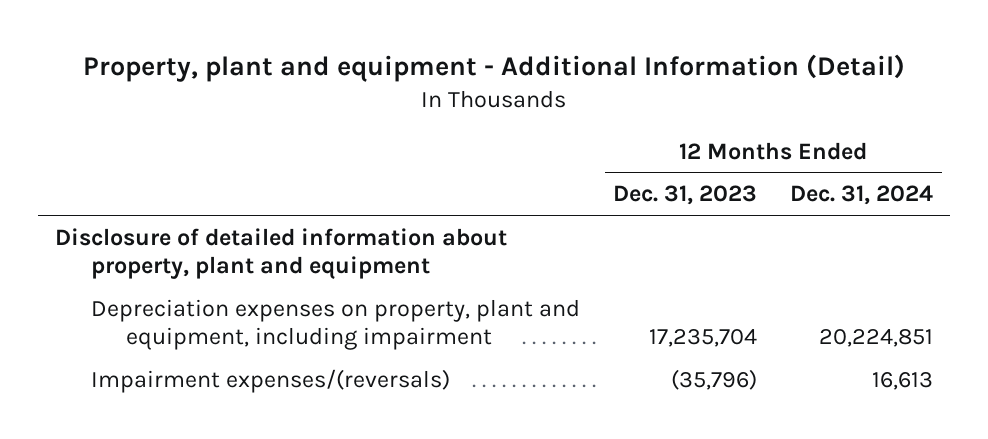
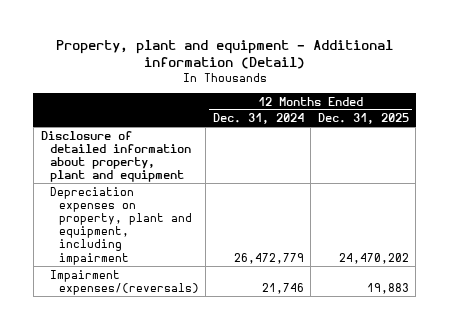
- Property, plant and equipment - Additional Information (Detail)
+ Property, plant and equipment - Additional information (Detail)
- | 12 Months Ended Dec. 31, 2023 | 12 Months Ended Dec. 31, 2024
+ | 12 Months Ended Dec. 31, 2024 | 12 Months Ended Dec. 31, 2025
- Depreciation expenses on property, plant and equipment, including impairment | 17,235,704 | 20,224,851
- Impairment expenses/(reversals) | (35,796) | 16,613
+ Depreciation expenses on property, plant and equipment, including impairment | 26,472,779 | 24,470,202
+ Impairment expenses/(reversals) | 21,746 | 19,883

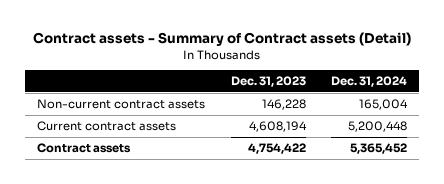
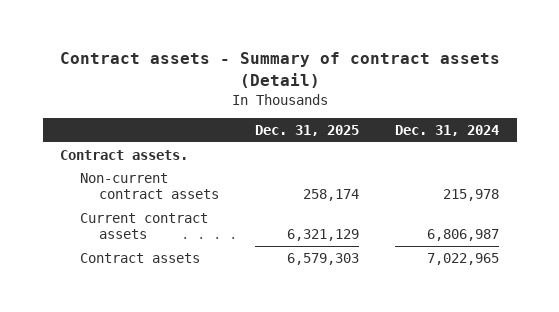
- Contract assets - Summary of Contract assets (Detail)
+ Contract assets - Summary of contract assets (Detail)
- | Dec. 31, 2023 | Dec. 31, 2024
+ | Dec. 31, 2025 | Dec. 31, 2024
- Non-current contract assets | 146,228 | 165,004
- Current contract assets | 4,608,194 | 5,200,448
- Contract assets | 4,754,422 | 5,365,452
+ Contract assets.
+ Non-current contract assets | 258,174 | 215,978
+ Current contract assets | 6,321,129 | 6,806,987
+ Contract assets | 6,579,303 | 7,022,965

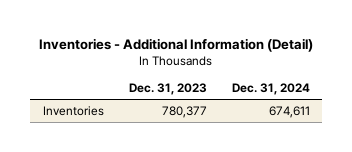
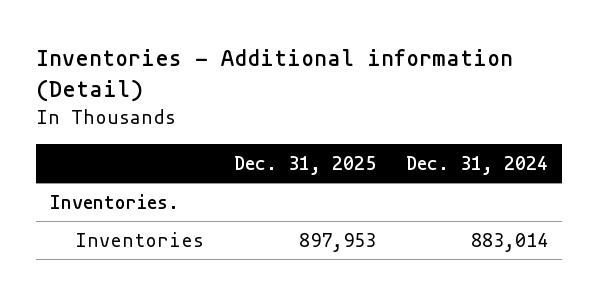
- Inventories - Additional Information (Detail)
+ Inventories - Additional information (Detail)
- | Dec. 31, 2023 | Dec. 31, 2024
+ | Dec. 31, 2025 | Dec. 31, 2024
- Inventories | 780,377 | 674,611
+ Inventories.
+ Inventories | 897,953 | 883,014

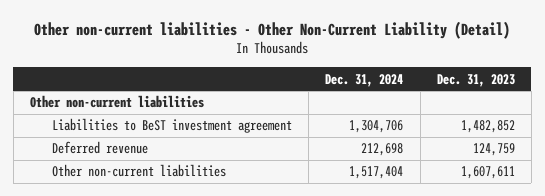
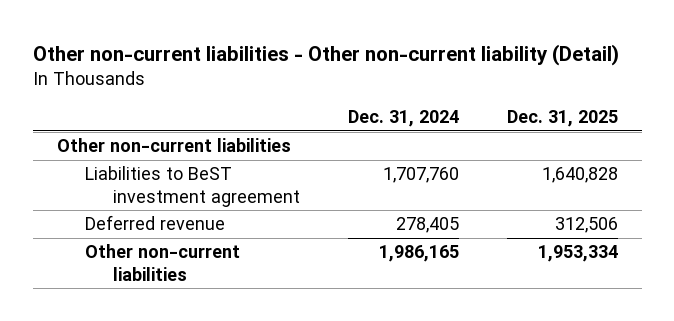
- Other non-current liabilities - Other Non-Current Liability (Detail)
+ Other non-current liabilities - Other non-current liability (Detail)
- | Dec. 31, 2024 | Dec. 31, 2023
+ | Dec. 31, 2024 | Dec. 31, 2025
- Liabilities to BeST investment agreement | 1,304,706 | 1,482,852
- Deferred revenue | 212,698 | 124,759
- Other non-current liabilities | 1,517,404 | 1,607,611
+ Liabilities to BeST investment agreement | 1,707,760 | 1,640,828
+ Deferred revenue | 278,405 | 312,506
+ Other non-current liabilities | 1,986,165 | 1,953,334

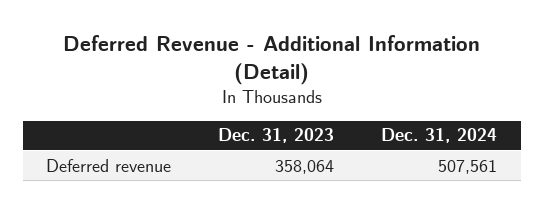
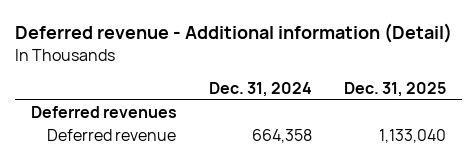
- Deferred Revenue - Additional Information (Detail)
+ Deferred revenue - Additional information (Detail)
- | Dec. 31, 2023 | Dec. 31, 2024
+ | Dec. 31, 2024 | Dec. 31, 2025
- Deferred revenue | 358,064 | 507,561
+ Deferred revenues
+ Deferred revenue | 664,358 | 1,133,040

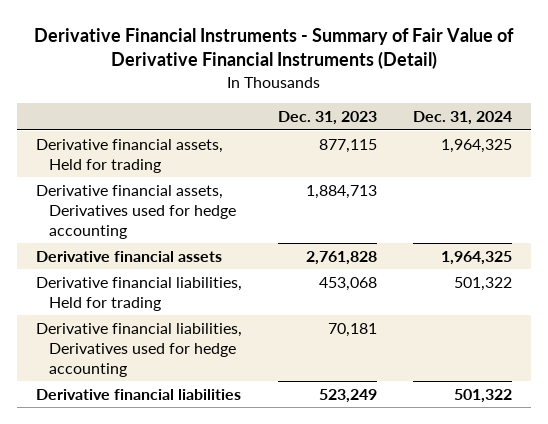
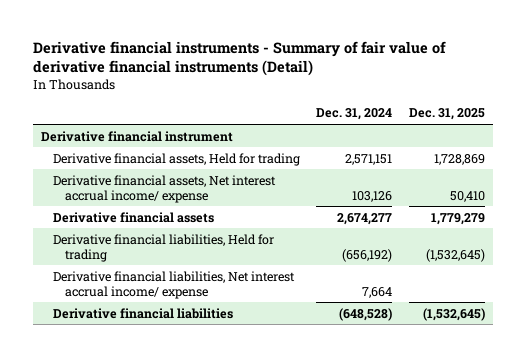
- Derivative Financial Instruments - Summary of Fair Value of Derivative Financial Instruments (Detail)
+ Derivative financial instruments - Summary of fair value of derivative financial instruments (Detail)
- | Dec. 31, 2023 | Dec. 31, 2024
+ | Dec. 31, 2024 | Dec. 31, 2025
- Derivative financial assets, Held for trading | 877,115 | 1,964,325
- Derivative financial assets, Derivatives used for hedge accounting | 1,884,713 |
- Derivative financial assets | 2,761,828 | 1,964,325
- Derivative financial liabilities, Held for trading | 453,068 | 501,322
- Derivative financial liabilities, Derivatives used for hedge accounting | 70,181 |
- Derivative financial liabilities | 523,249 | 501,322
+ Derivative financial instrument
+ Derivative financial assets, Held for trading | 2,571,151 | 1,728,869
+ Derivative financial assets, Net interest accrual income/ expense | 103,126 | 50,410
+ Derivative financial assets | 2,674,277 | 1,779,279
+ Derivative financial liabilities, Held for trading | (656,192) | (1,532,645)
+ Derivative financial liabilities, Net interest accrual income/ expense | 7,664 |
+ Derivative financial liabilities | (648,528) | (1,532,645)

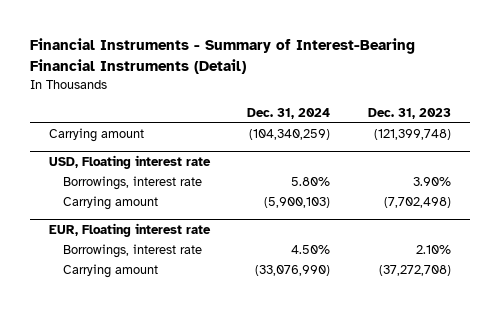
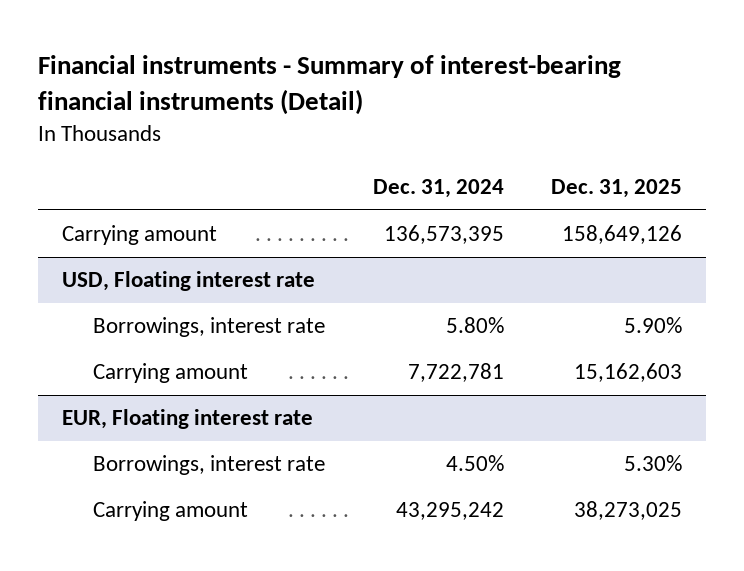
- Financial Instruments - Summary of Interest-Bearing Financial Instruments (Detail)
+ Financial instruments - Summary of interest-bearing financial instruments (Detail)
- | Dec. 31, 2024 | Dec. 31, 2023
+ | Dec. 31, 2024 | Dec. 31, 2025
- Carrying amount | (104,340,259) | (121,399,748)
+ Carrying amount | 136,573,395 | 158,649,126
@ USD, Floating interest rate
- Carrying amount | (5,900,103) | (7,702,498)
+ Carrying amount | 7,722,781 | 15,162,603
@ EUR, Floating interest rate
- Carrying amount | (33,076,990) | (37,272,708)
+ Carrying amount | 43,295,242 | 38,273,025

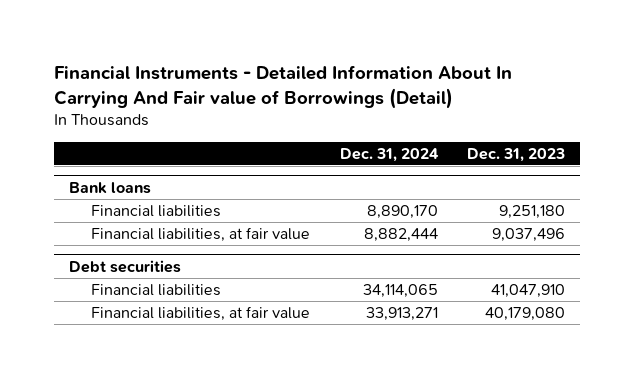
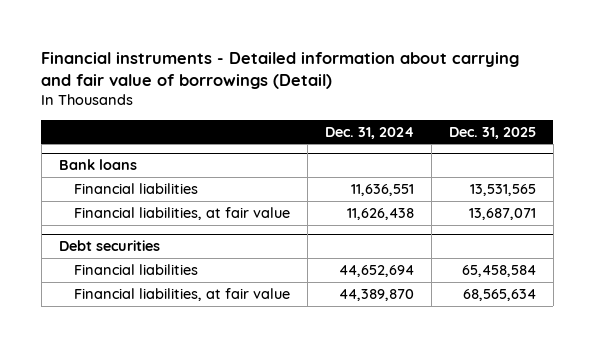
- Financial Instruments - Detailed Information About In Carrying And Fair value of Borrowings (Detail)
+ Financial instruments - Detailed information about carrying and fair value of borrowings (Detail)
- | Dec. 31, 2024 | Dec. 31, 2023
+ | Dec. 31, 2024 | Dec. 31, 2025
@ Bank loans
- Financial liabilities | 8,890,170 | 9,251,180
- Financial liabilities, at fair value | 8,882,444 | 9,037,496
+ Financial liabilities | 11,636,551 | 13,531,565
+ Financial liabilities, at fair value | 11,626,438 | 13,687,071
@ Debt securities
- Financial liabilities | 34,114,065 | 41,047,910
- Financial liabilities, at fair value | 33,913,271 | 40,179,080
+ Financial liabilities | 44,652,694 | 65,458,584
+ Financial liabilities, at fair value | 44,389,870 | 68,565,634

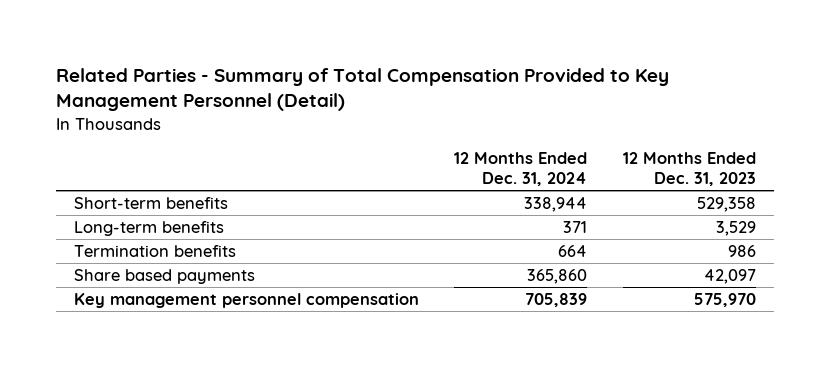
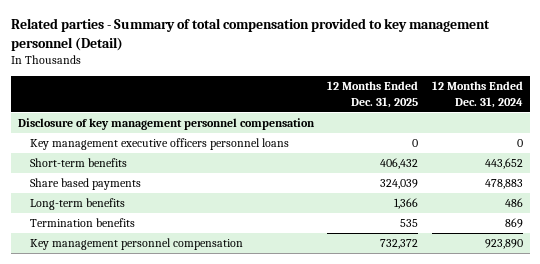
- Related Parties - Summary of Total Compensation Provided to Key Management Personnel (Detail)
+ Related parties - Summary of total compensation provided to key management personnel (Detail)
- | 12 Months Ended Dec. 31, 2024 | 12 Months Ended Dec. 31, 2023
+ | 12 Months Ended Dec. 31, 2025 | 12 Months Ended Dec. 31, 2024
- Short-term benefits | 338,944 | 529,358
- Long-term benefits | 371 | 3,529
- Termination benefits | 664 | 986
- Share based payments | 365,860 | 42,097
- Key management personnel compensation | 705,839 | 575,970
+ Disclosure of key management personnel compensation
+ Key management executive officers personnel loans | 0 | 0
+ Short-term benefits | 406,432 | 443,652
+ Share based payments | 324,039 | 478,883
+ Long-term benefits | 1,366 | 486
+ Termination benefits | 535 | 869
+ Key management personnel compensation | 732,372 | 923,890

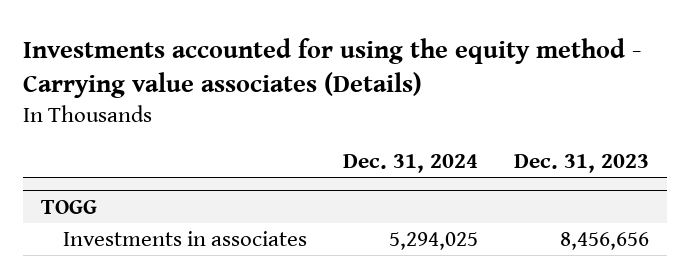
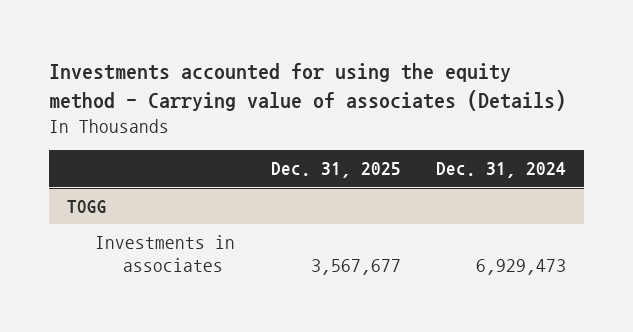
- Investments accounted for using the equity method - Carrying value associates (Details)
+ Investments accounted for using the equity method - Carrying value of associates (Details)
- | Dec. 31, 2024 | Dec. 31, 2023
+ | Dec. 31, 2025 | Dec. 31, 2024
@ TOGG
- Investments in associates | 5,294,025 | 8,456,656
+ Investments in associates | 3,567,677 | 6,929,473

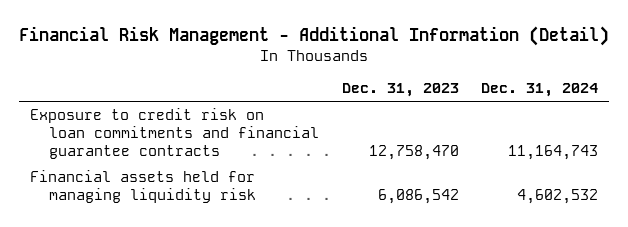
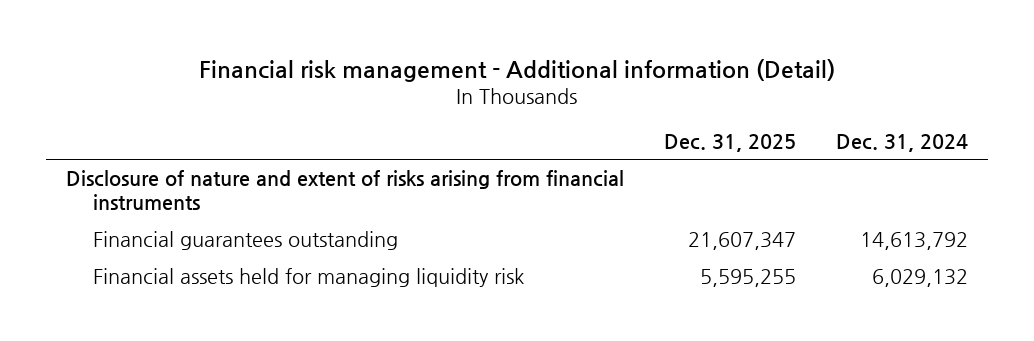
- Financial Risk Management - Additional Information (Detail)
+ Financial risk management - Additional information (Detail)
- | Dec. 31, 2023 | Dec. 31, 2024
+ | Dec. 31, 2025 | Dec. 31, 2024
- Exposure to credit risk on loan commitments and financial guarantee contracts | 12,758,470 | 11,164,743
- Financial assets held for managing liquidity risk | 6,086,542 | 4,602,532
+ Disclosure of nature and extent of risks arising from financial instruments
+ Financial guarantees outstanding | 21,607,347 | 14,613,792
+ Financial assets held for managing liquidity risk | 5,595,255 | 6,029,132

